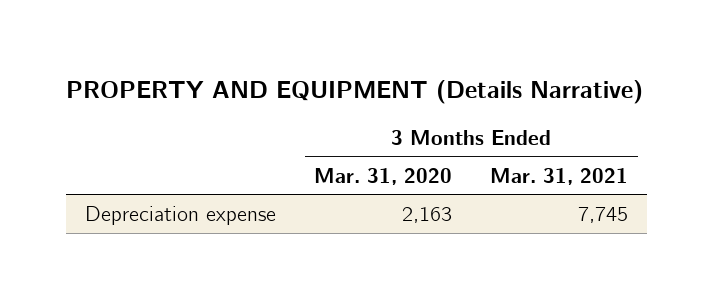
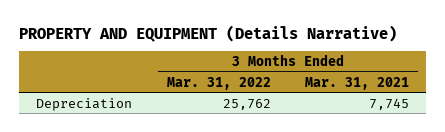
- | 3 Months Ended Mar. 31, 2020 | 3 Months Ended Mar. 31, 2021
+ | 3 Months Ended Mar. 31, 2022 | 3 Months Ended Mar. 31, 2021
- Depreciation expense | 2,163 | 7,745
+ Depreciation | 25,762 | 7,745

